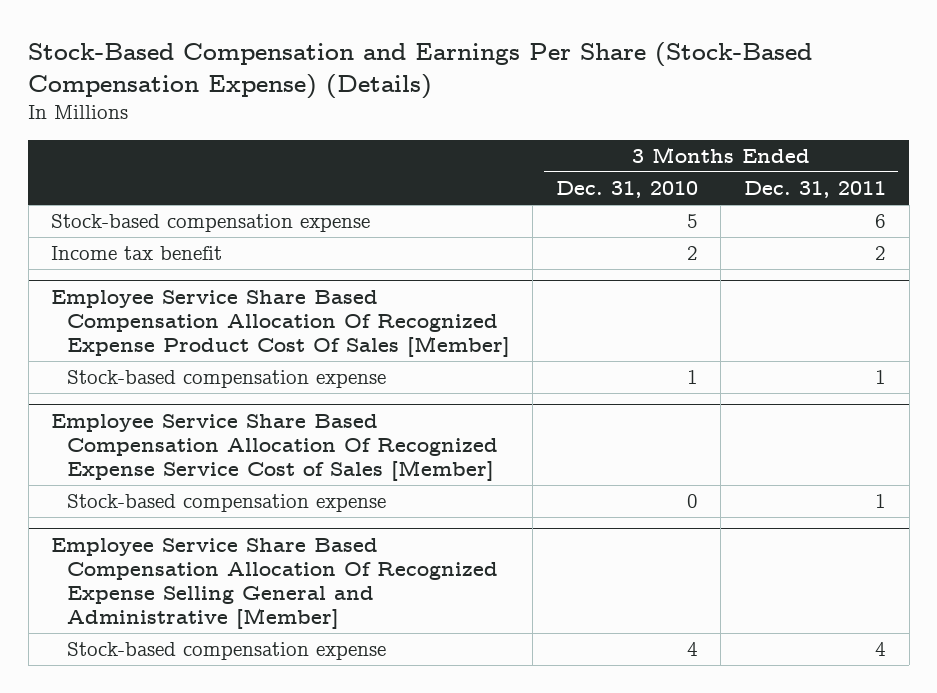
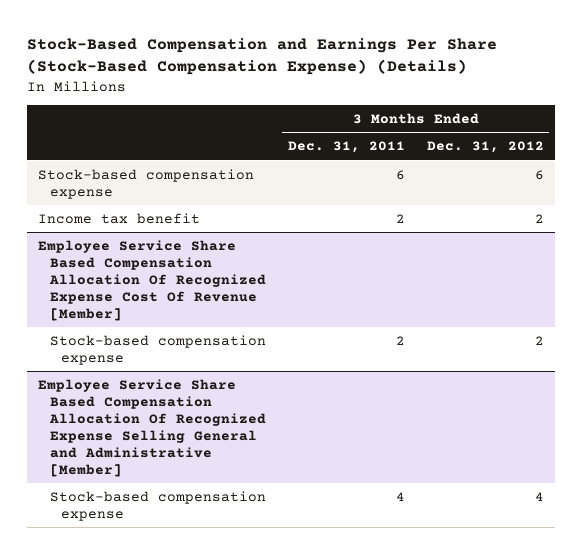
- | 3 Months Ended Dec. 31, 2010 | 3 Months Ended Dec. 31, 2011
+ | 3 Months Ended Dec. 31, 2011 | 3 Months Ended Dec. 31, 2012
- Employee Service Share Based Compensation Allocation Of Recognized Expense Product Cost Of Sales [Member]
- Stock-based compensation expense | 1 | 1
- Employee Service Share Based Compensation Allocation Of Recognized Expense Service Cost of Sales [Member]
- Stock-based compensation expense | 0 | 1
+ Employee Service Share Based Compensation Allocation Of Recognized Expense Cost Of Revenue [Member]
+ Stock-based compensation expense | 2 | 2

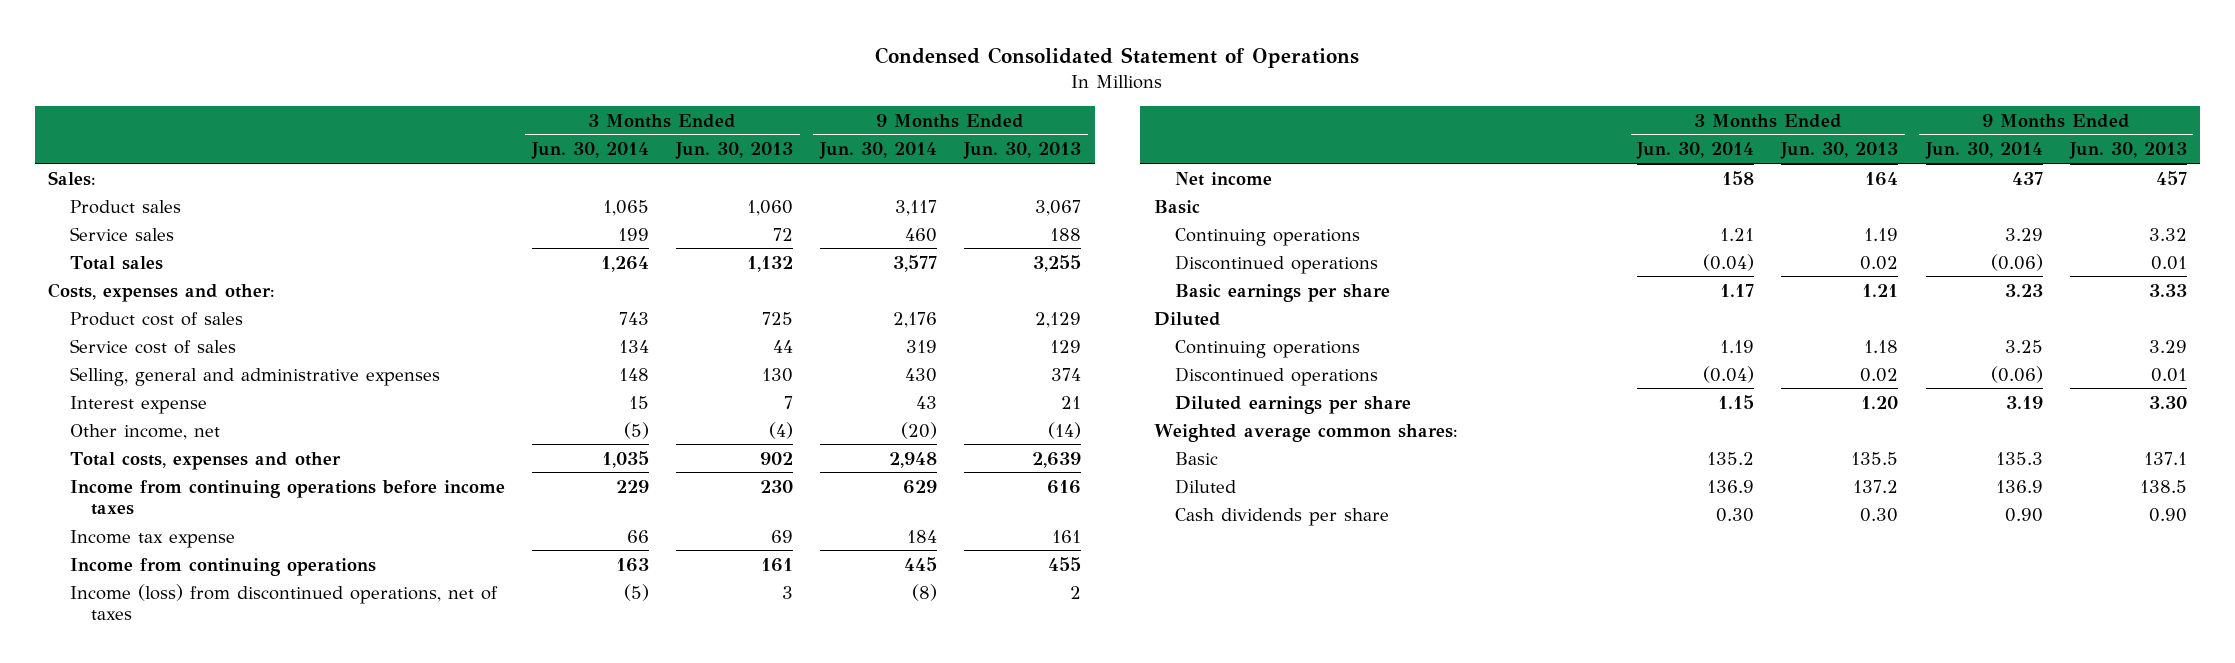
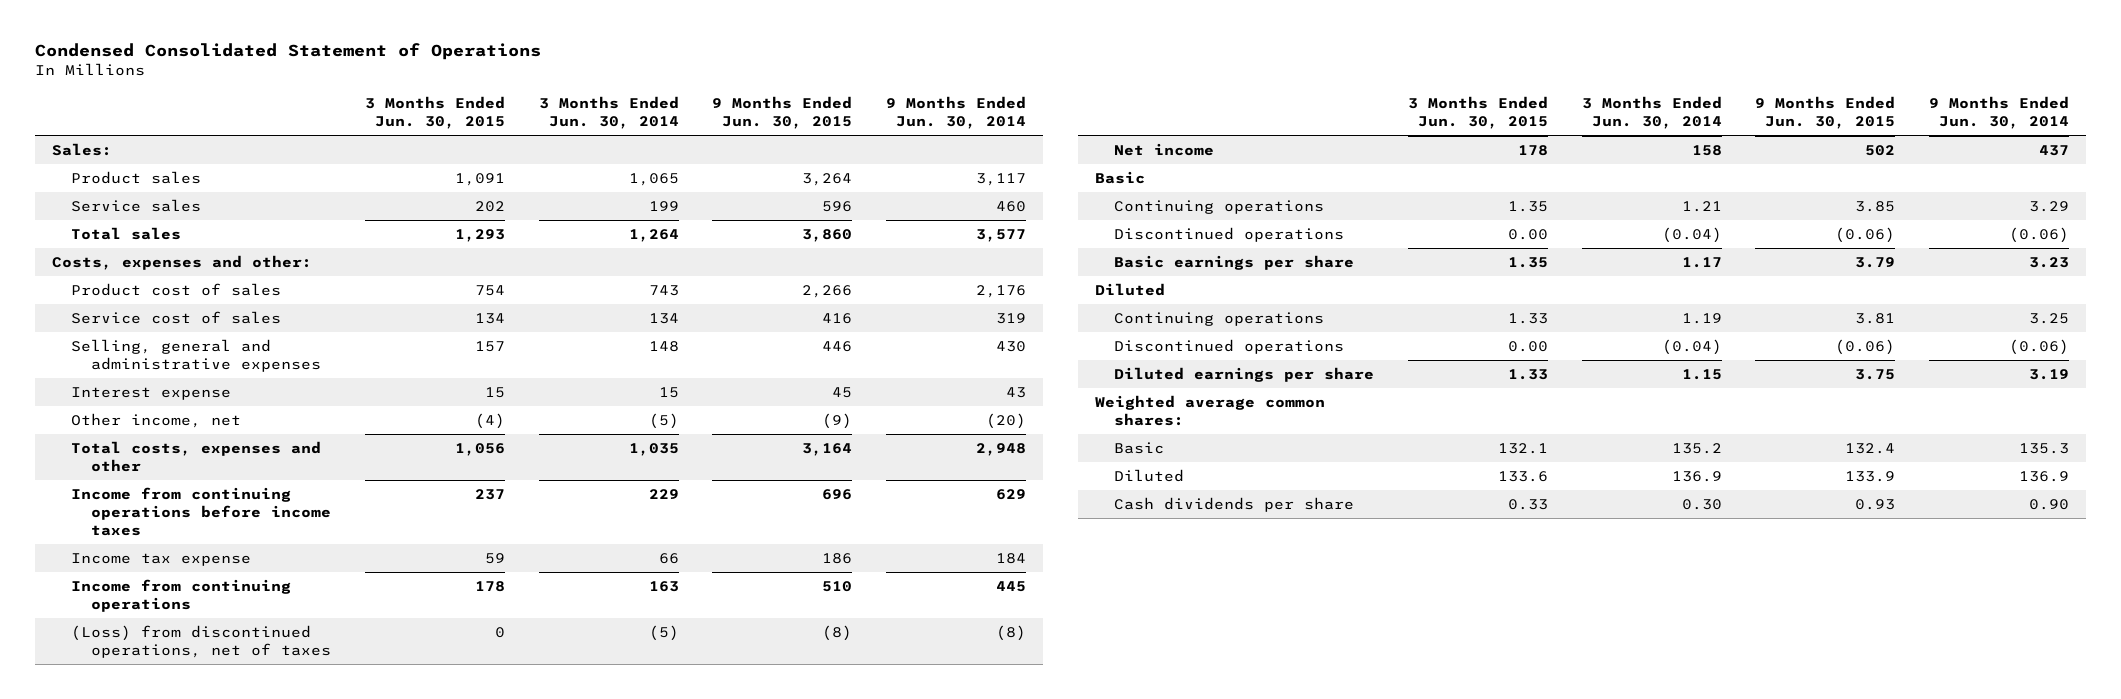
- | 3 Months Ended Jun. 30, 2014 | 3 Months Ended Jun. 30, 2013 | 9 Months Ended Jun. 30, 2014 | 9 Months Ended Jun. 30, 2013
+ | 3 Months Ended Jun. 30, 2015 | 3 Months Ended Jun. 30, 2014 | 9 Months Ended Jun. 30, 2015 | 9 Months Ended Jun. 30, 2014
- Income (loss) from discontinued operations, net of taxes | (5) | 3 | (8) | 2
+ (Loss) from discontinued operations, net of taxes | 0 | (5) | (8) | (8)

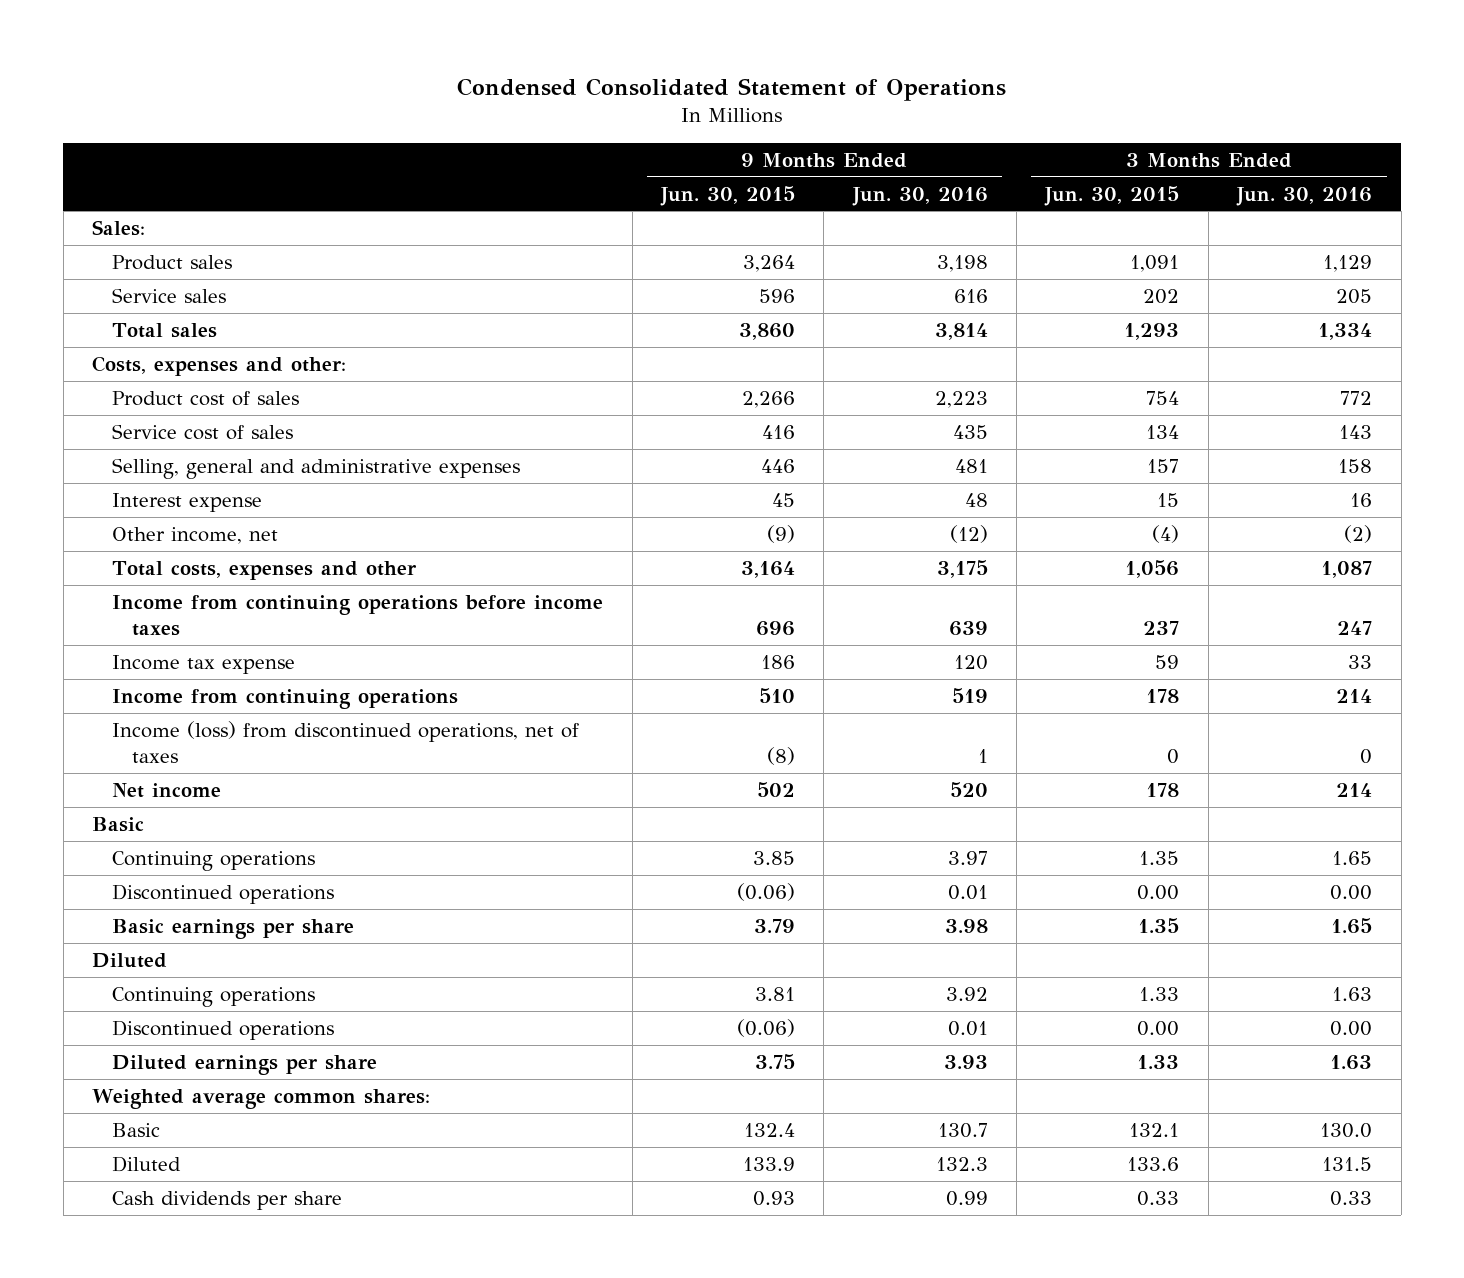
- | 3 Months Ended Jun. 30, 2015 | 3 Months Ended Jun. 30, 2014 | 9 Months Ended Jun. 30, 2015 | 9 Months Ended Jun. 30, 2014
+ | 9 Months Ended Jun. 30, 2015 | 9 Months Ended Jun. 30, 2016 | 3 Months Ended Jun. 30, 2015 | 3 Months Ended Jun. 30, 2016
- (Loss) from discontinued operations, net of taxes | 0 | (5) | (8) | (8)
+ Income (loss) from discontinued operations, net of taxes | (8) | 1 | 0 | 0

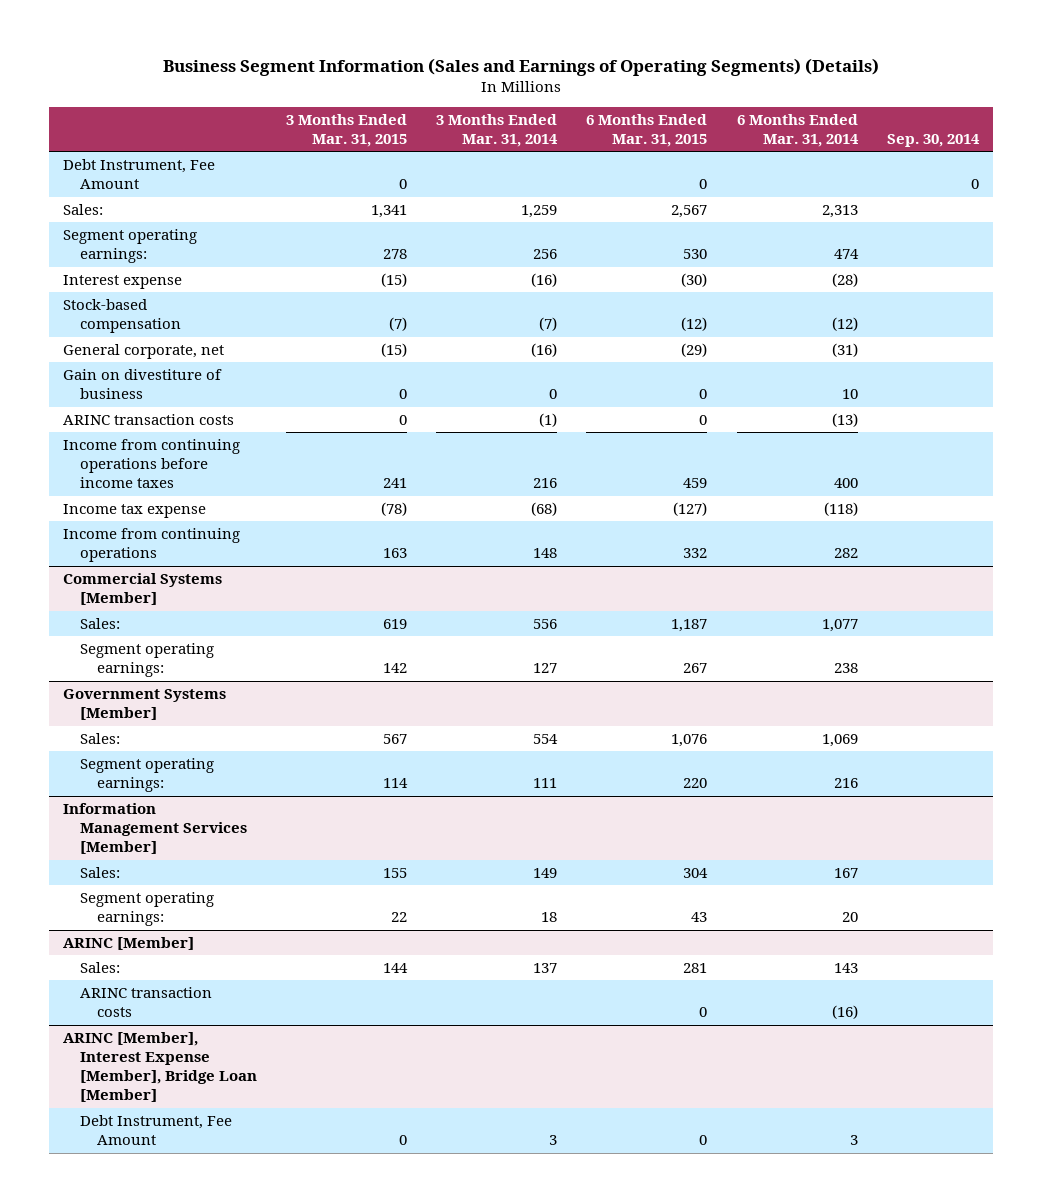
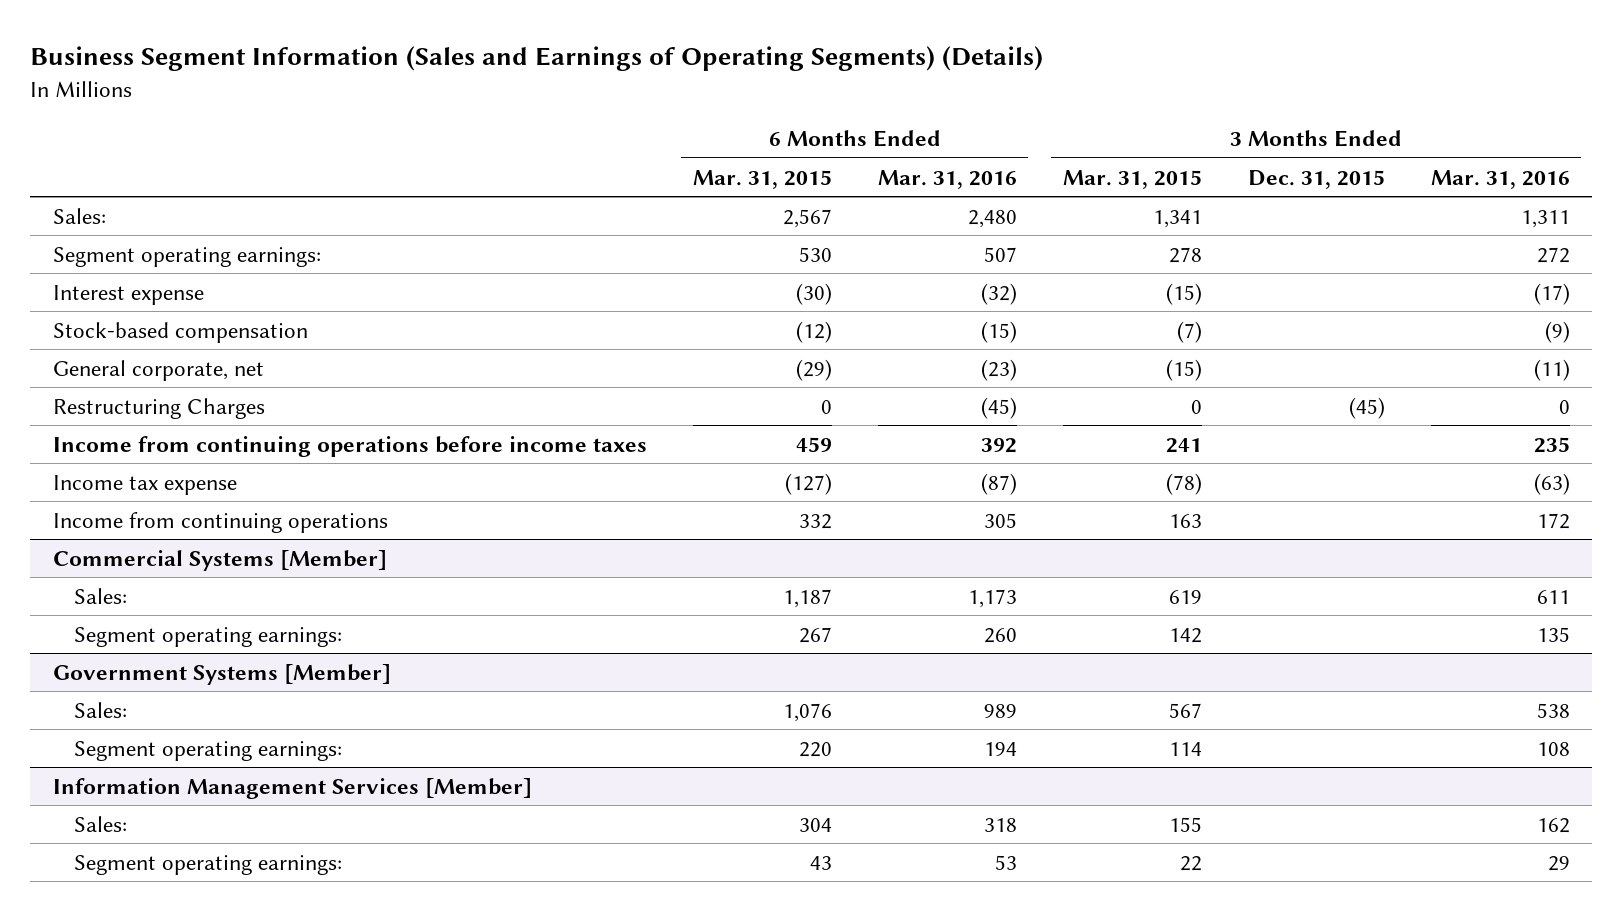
- | 3 Months Ended Mar. 31, 2015 | 3 Months Ended Mar. 31, 2014 | 6 Months Ended Mar. 31, 2015 | 6 Months Ended Mar. 31, 2014 | Sep. 30, 2014
+ | 6 Months Ended Mar. 31, 2015 | 6 Months Ended Mar. 31, 2016 | 3 Months Ended Mar. 31, 2015 | 3 Months Ended Dec. 31, 2015 | 3 Months Ended Mar. 31, 2016
- Debt Instrument, Fee Amount | 0 | | 0 | | 0
- Gain on divestiture of business | 0 | 0 | 0 | 10 |
- ARINC transaction costs | 0 | (1) | 0 | (13) |
+ Restructuring Charges | 0 | (45) | 0 | (45) | 0
- ARINC [Member]
- Sales: | 144 | 137 | 281 | 143 |
- ARINC transaction costs | | | 0 | (16) |
- ARINC [Member], Interest Expense [Member], Bridge Loan [Member]
- Debt Instrument, Fee Amount | 0 | 3 | 0 | 3 |

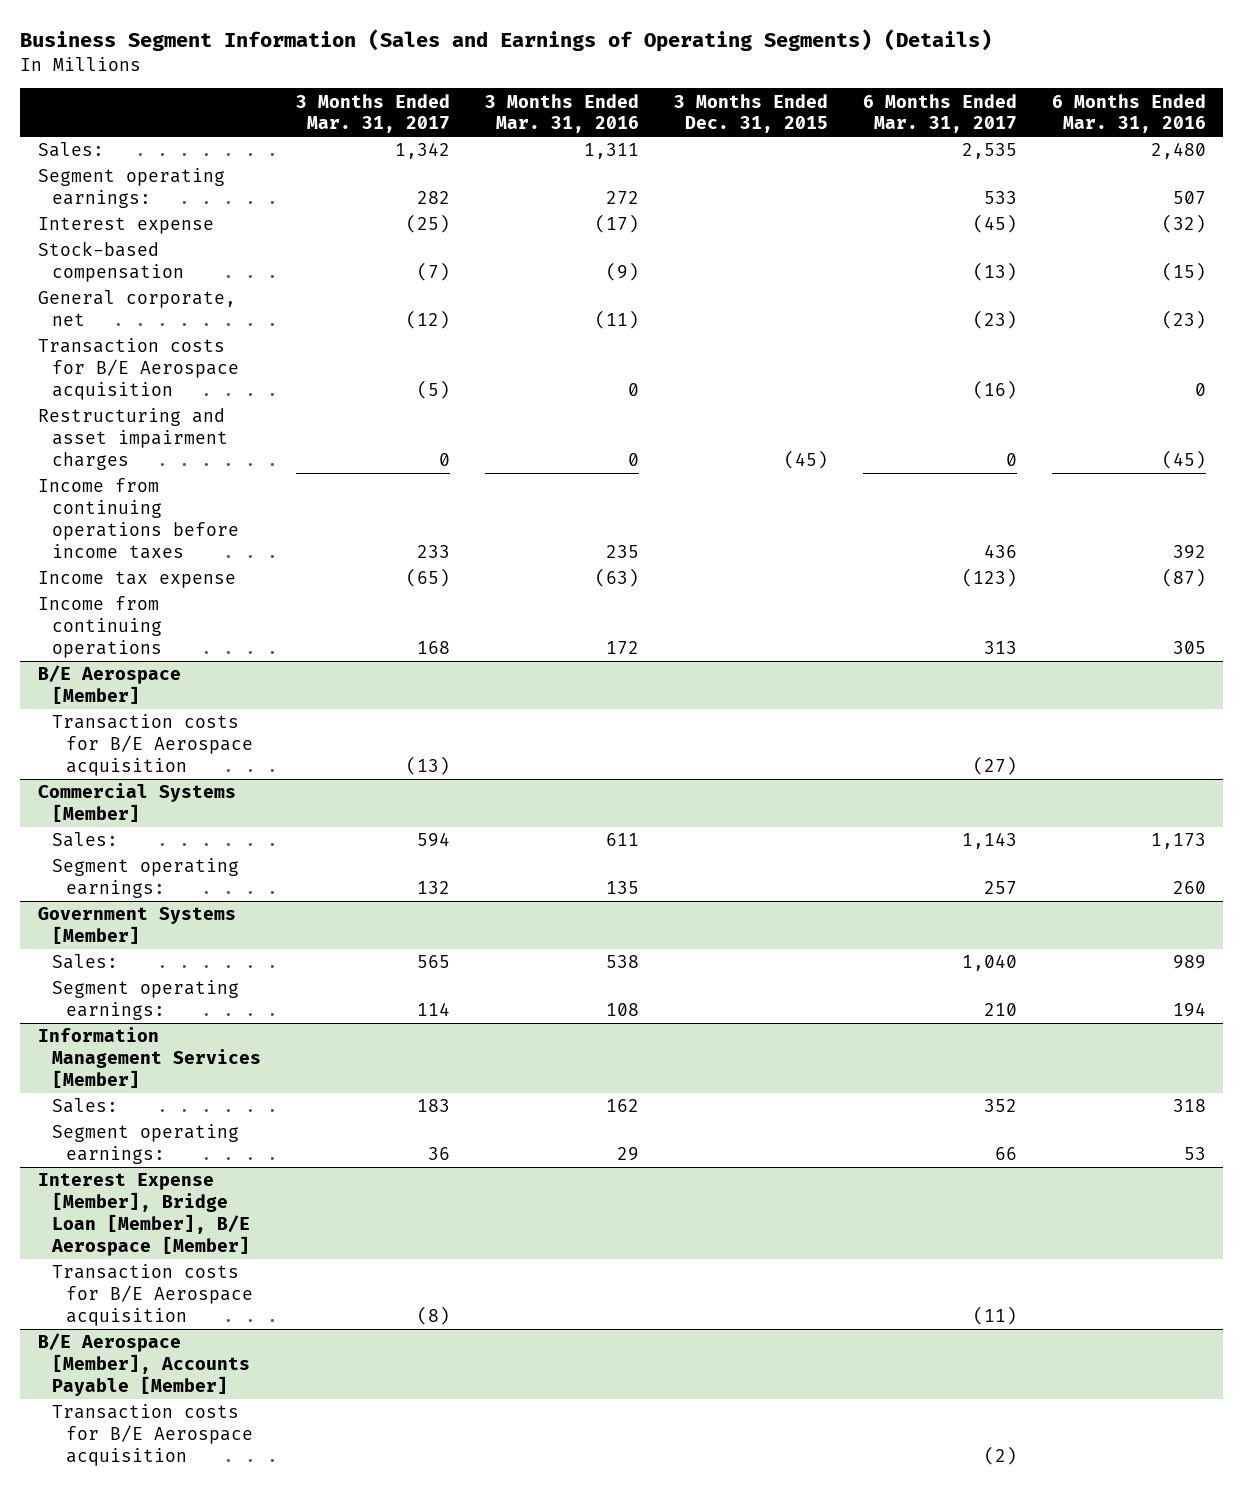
- | 6 Months Ended Mar. 31, 2015 | 6 Months Ended Mar. 31, 2016 | 3 Months Ended Mar. 31, 2015 | 3 Months Ended Dec. 31, 2015 | 3 Months Ended Mar. 31, 2016
+ | 3 Months Ended Mar. 31, 2017 | 3 Months Ended Mar. 31, 2016 | 3 Months Ended Dec. 31, 2015 | 6 Months Ended Mar. 31, 2017 | 6 Months Ended Mar. 31, 2016
- Restructuring Charges | 0 | (45) | 0 | (45) | 0
+ Transaction costs for B/E Aerospace acquisition | (5) | 0 | | (16) | 0
+ Restructuring and asset impairment charges | 0 | 0 | (45) | 0 | (45)
+ B/E Aerospace [Member]
+ Transaction costs for B/E Aerospace acquisition | (13) | | | (27) |
+ Interest Expense [Member], Bridge Loan [Member], B/E Aerospace [Member]
+ Transaction costs for B/E Aerospace acquisition | (8) | | | (11) |
+ B/E Aerospace [Member], Accounts Payable [Member]
+ Transaction costs for B/E Aerospace acquisition | | | | (2) |

